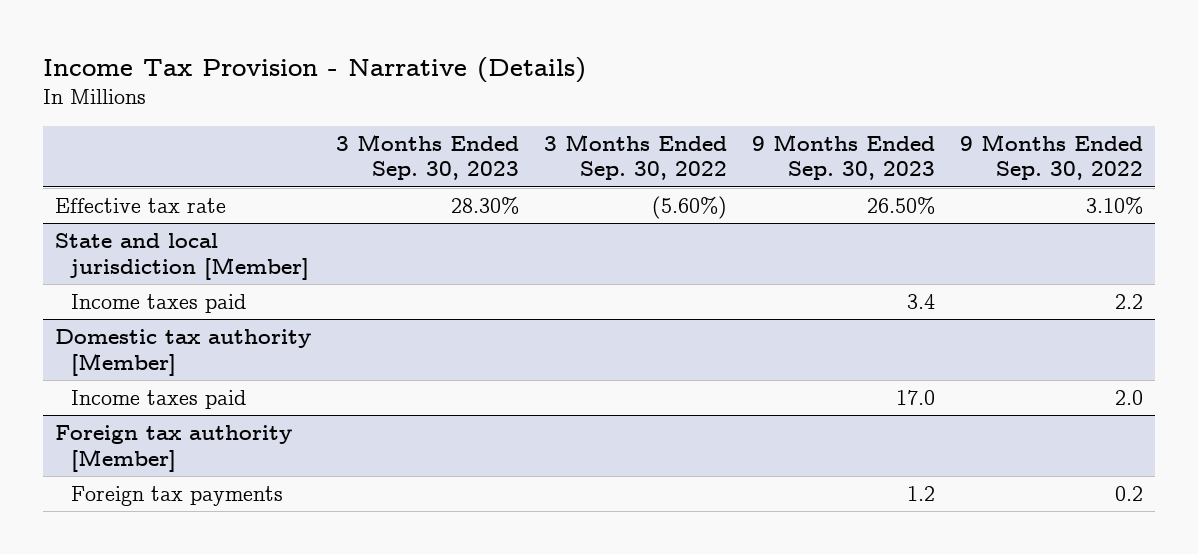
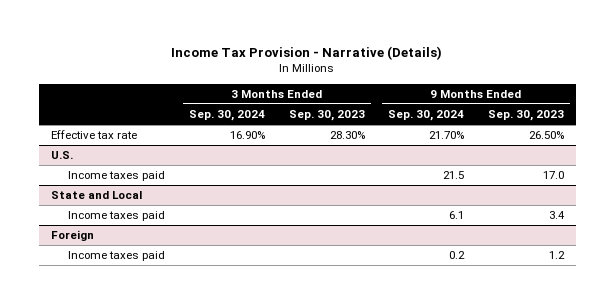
- | 3 Months Ended Sep. 30, 2023 | 3 Months Ended Sep. 30, 2022 | 9 Months Ended Sep. 30, 2023 | 9 Months Ended Sep. 30, 2022
+ | 3 Months Ended Sep. 30, 2024 | 3 Months Ended Sep. 30, 2023 | 9 Months Ended Sep. 30, 2024 | 9 Months Ended Sep. 30, 2023
- State and local jurisdiction [Member]
- Income taxes paid | | | 3.4 | 2.2
- Domestic tax authority [Member]
+ U.S.
- Foreign tax authority [Member]
- Foreign tax payments | | | 1.2 | 0.2
+ State and Local
+ Income taxes paid | | | 6.1 | 3.4
+ Foreign
+ Income taxes paid | | | 0.2 | 1.2

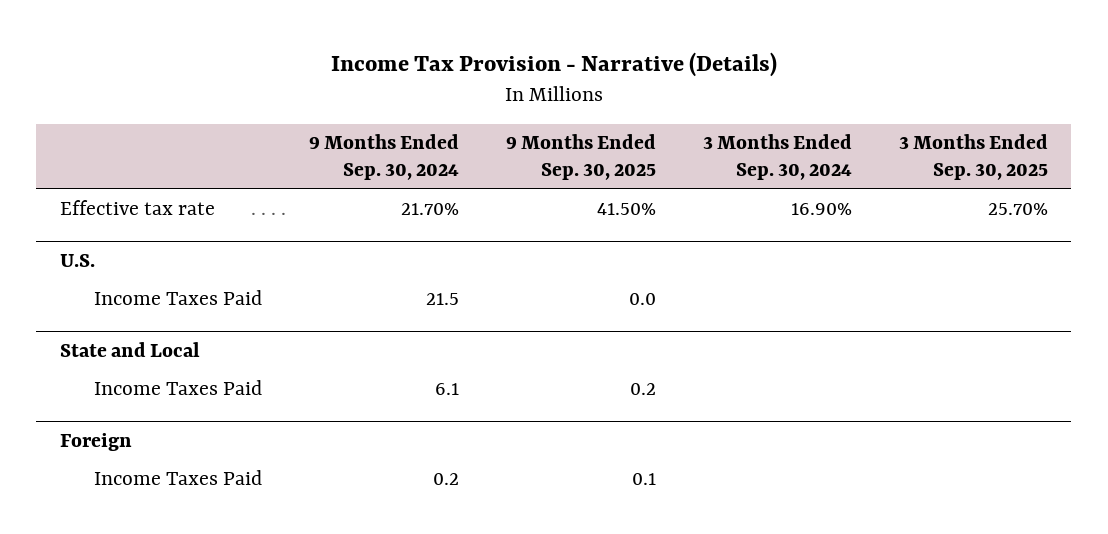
- | 3 Months Ended Sep. 30, 2024 | 3 Months Ended Sep. 30, 2023 | 9 Months Ended Sep. 30, 2024 | 9 Months Ended Sep. 30, 2023
+ | 9 Months Ended Sep. 30, 2024 | 9 Months Ended Sep. 30, 2025 | 3 Months Ended Sep. 30, 2024 | 3 Months Ended Sep. 30, 2025
@ U.S.
- Income taxes paid | | | 21.5 | 17.0
+ Income Taxes Paid | 21.5 | 0.0 | |
@ State and Local
- Income taxes paid | | | 6.1 | 3.4
+ Income Taxes Paid | 6.1 | 0.2 | |
@ Foreign
- Income taxes paid | | | 0.2 | 1.2
+ Income Taxes Paid | 0.2 | 0.1 | |

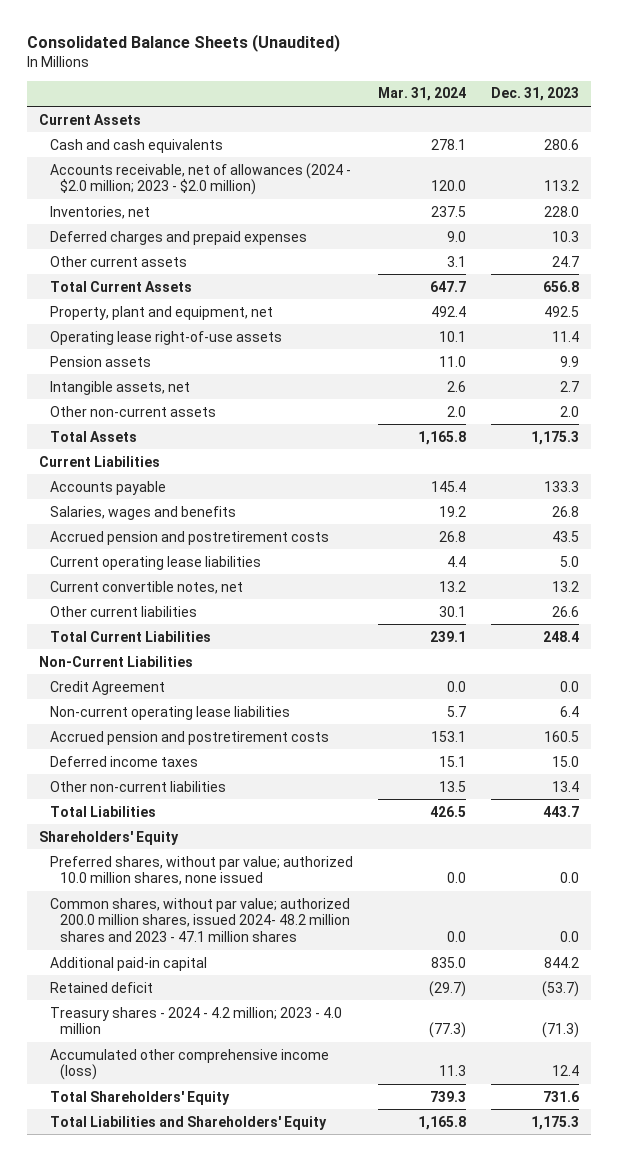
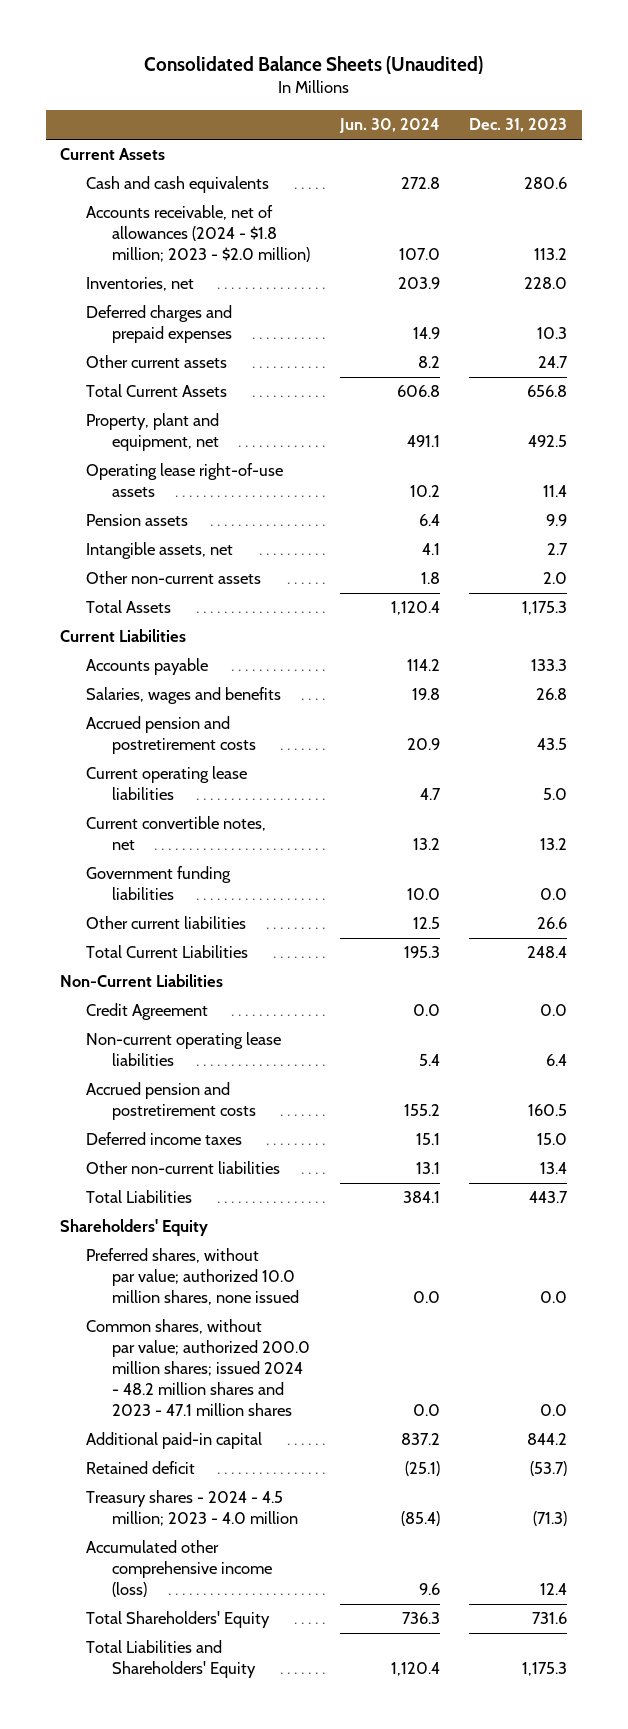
- | Mar. 31, 2024 | Dec. 31, 2023
+ | Jun. 30, 2024 | Dec. 31, 2023
- Accounts receivable, net of allowances (2024 - $2.0 million; 2023 - $2.0 million) | 120.0 | 113.2
+ Accounts receivable, net of allowances (2024 - $1.8 million; 2023 - $2.0 million) | 107.0 | 113.2
+ Government funding liabilities | 10.0 | 0.0
- Common shares, without par value; authorized 200.0 million shares, issued 2024- 48.2 million shares and 2023 - 47.1 million shares | 0.0 | 0.0
+ Common shares, without par value; authorized 200.0 million shares; issued 2024 - 48.2 million shares and 2023 - 47.1 million shares | 0.0 | 0.0
- Treasury shares - 2024 - 4.2 million; 2023 - 4.0 million | (77.3) | (71.3)
+ Treasury shares - 2024 - 4.5 million; 2023 - 4.0 million | (85.4) | (71.3)

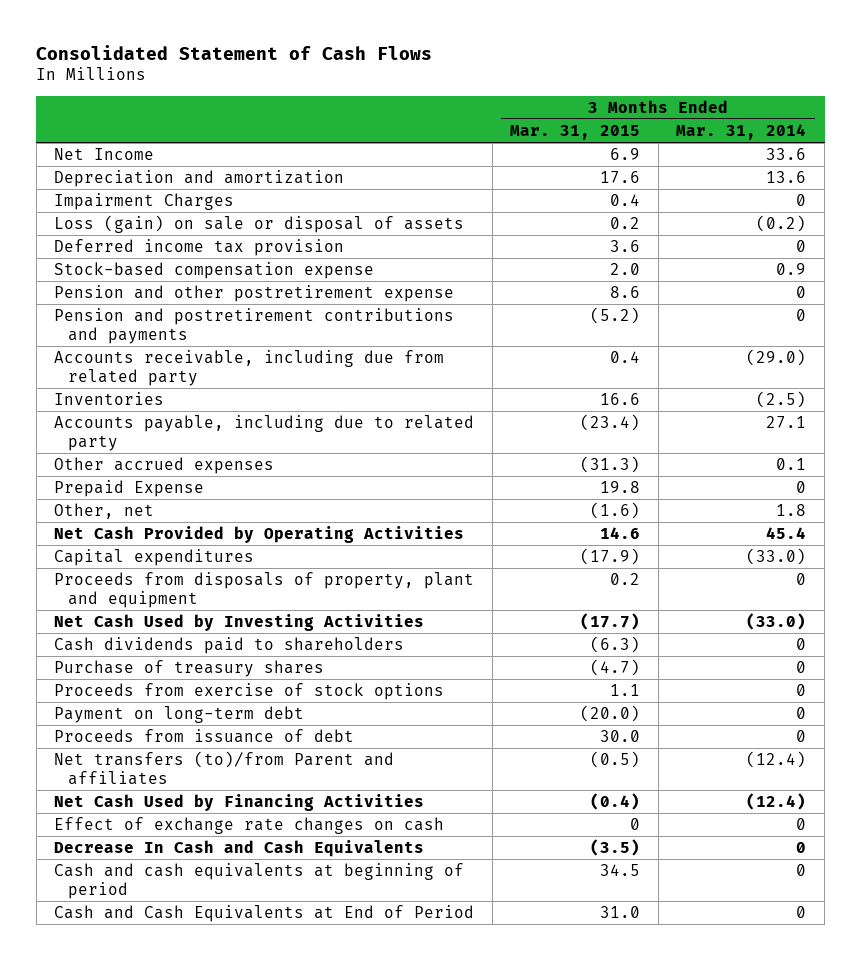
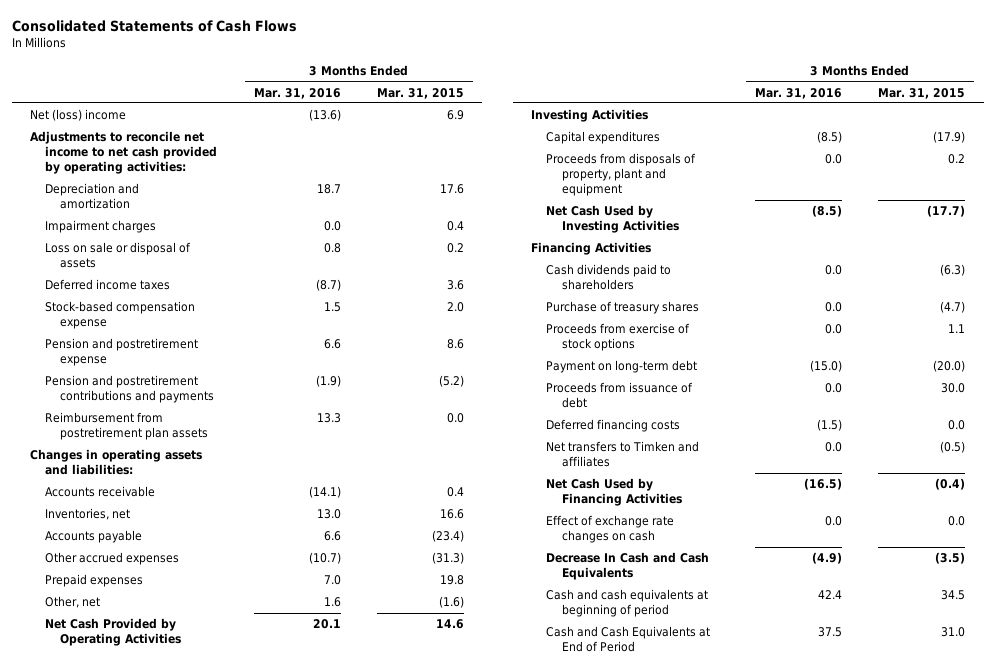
- Consolidated Statement of Cash Flows
+ Consolidated Statements of Cash Flows
- | 3 Months Ended Mar. 31, 2015 | 3 Months Ended Mar. 31, 2014
+ | 3 Months Ended Mar. 31, 2016 | 3 Months Ended Mar. 31, 2015
- Net Income | 6.9 | 33.6
+ Net (loss) income | (13.6) | 6.9
+ Adjustments to reconcile net income to net cash provided by operating activities:
- Impairment Charges | 0.4 | 0
- Loss (gain) on sale or disposal of assets | 0.2 | (0.2)
- Deferred income tax provision | 3.6 | 0
+ Impairment charges | 0.0 | 0.4
+ Loss on sale or disposal of assets | 0.8 | 0.2
+ Deferred income taxes | (8.7) | 3.6
- Pension and other postretirement expense | 8.6 | 0
+ Pension and postretirement expense | 6.6 | 8.6
- Accounts receivable, including due from related party | 0.4 | (29.0)
- Inventories | 16.6 | (2.5)
- Accounts payable, including due to related party | (23.4) | 27.1
+ Reimbursement from postretirement plan assets | 13.3 | 0.0
+ Changes in operating assets and liabilities:
+ Accounts receivable | (14.1) | 0.4
+ Inventories, net | 13.0 | 16.6
+ Accounts payable | 6.6 | (23.4)
- Prepaid Expense | 19.8 | 0
+ Prepaid expenses | 7.0 | 19.8
+ Investing Activities
+ Financing Activities
- Net transfers (to)/from Parent and affiliates | (0.5) | (12.4)
+ Deferred financing costs | (1.5) | 0.0
+ Net transfers to Timken and affiliates | 0.0 | (0.5)
- Effect of exchange rate changes on cash | 0 | 0
+ Effect of exchange rate changes on cash | 0.0 | 0.0

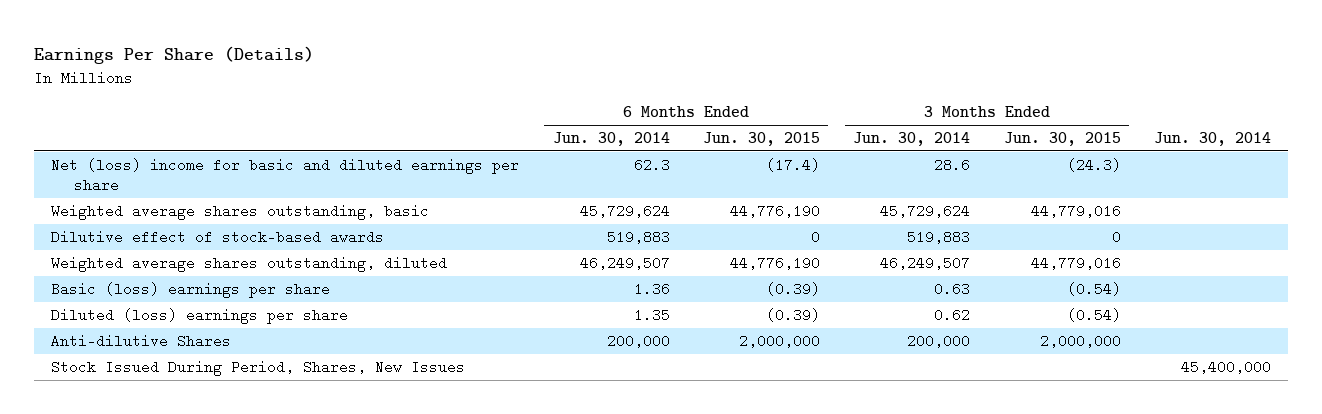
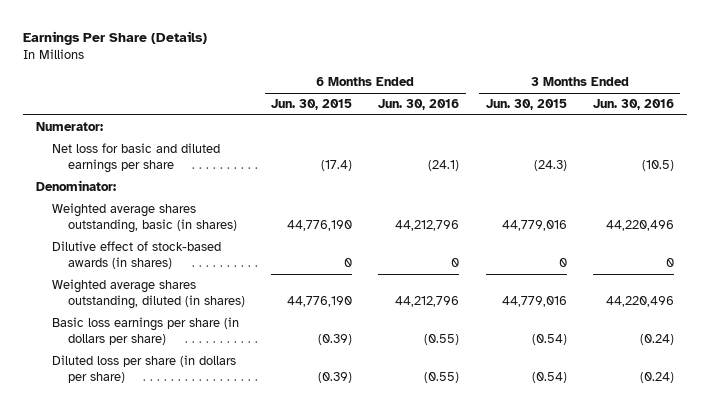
- | 6 Months Ended Jun. 30, 2014 | 6 Months Ended Jun. 30, 2015 | 3 Months Ended Jun. 30, 2014 | 3 Months Ended Jun. 30, 2015 | Jun. 30, 2014
+ | 6 Months Ended Jun. 30, 2015 | 6 Months Ended Jun. 30, 2016 | 3 Months Ended Jun. 30, 2015 | 3 Months Ended Jun. 30, 2016
- Net (loss) income for basic and diluted earnings per share | 62.3 | (17.4) | 28.6 | (24.3) |
- Weighted average shares outstanding, basic | 45,729,624 | 44,776,190 | 45,729,624 | 44,779,016 |
- Dilutive effect of stock-based awards | 519,883 | 0 | 519,883 | 0 |
- Weighted average shares outstanding, diluted | 46,249,507 | 44,776,190 | 46,249,507 | 44,779,016 |
- Basic (loss) earnings per share | 1.36 | (0.39) | 0.63 | (0.54) |
- Diluted (loss) earnings per share | 1.35 | (0.39) | 0.62 | (0.54) |
- Anti-dilutive Shares | 200,000 | 2,000,000 | 200,000 | 2,000,000 |
- Stock Issued During Period, Shares, New Issues | | | | | 45,400,000
+ Numerator:
+ Net loss for basic and diluted earnings per share | (17.4) | (24.1) | (24.3) | (10.5)
+ Denominator:
+ Weighted average shares outstanding, basic (in shares) | 44,776,190 | 44,212,796 | 44,779,016 | 44,220,496
+ Dilutive effect of stock-based awards (in shares) | 0 | 0 | 0 | 0
+ Weighted average shares outstanding, diluted (in shares) | 44,776,190 | 44,212,796 | 44,779,016 | 44,220,496
+ Basic loss earnings per share (in dollars per share) | (0.39) | (0.55) | (0.54) | (0.24)
+ Diluted loss per share (in dollars per share) | (0.39) | (0.55) | (0.54) | (0.24)

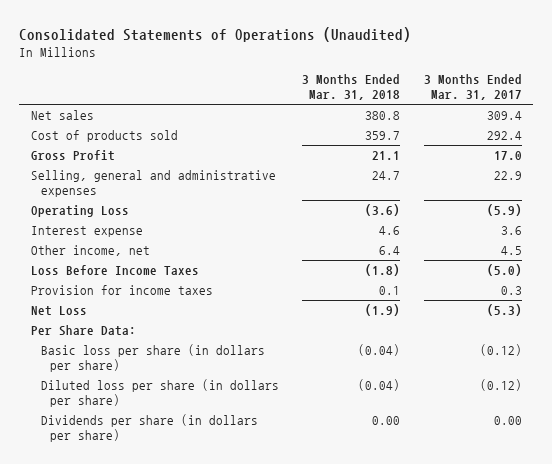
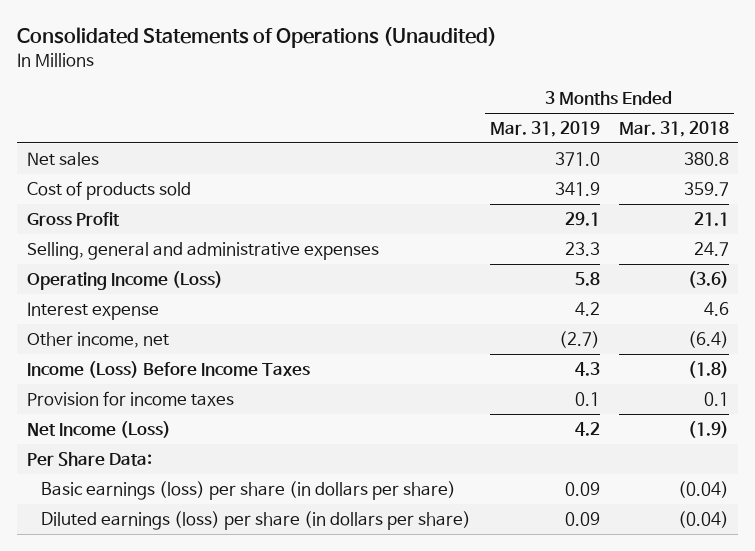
- | 3 Months Ended Mar. 31, 2018 | 3 Months Ended Mar. 31, 2017
+ | 3 Months Ended Mar. 31, 2019 | 3 Months Ended Mar. 31, 2018
- Operating Loss | (3.6) | (5.9)
+ Operating Income (Loss) | 5.8 | (3.6)
- Other income, net | 6.4 | 4.5
- Loss Before Income Taxes | (1.8) | (5.0)
+ Other income, net | (2.7) | (6.4)
+ Income (Loss) Before Income Taxes | 4.3 | (1.8)
- Net Loss | (1.9) | (5.3)
+ Net Income (Loss) | 4.2 | (1.9)
- Basic loss per share (in dollars per share) | (0.04) | (0.12)
- Diluted loss per share (in dollars per share) | (0.04) | (0.12)
- Dividends per share (in dollars per share) | 0.00 | 0.00
+ Basic earnings (loss) per share (in dollars per share) | 0.09 | (0.04)
+ Diluted earnings (loss) per share (in dollars per share) | 0.09 | (0.04)

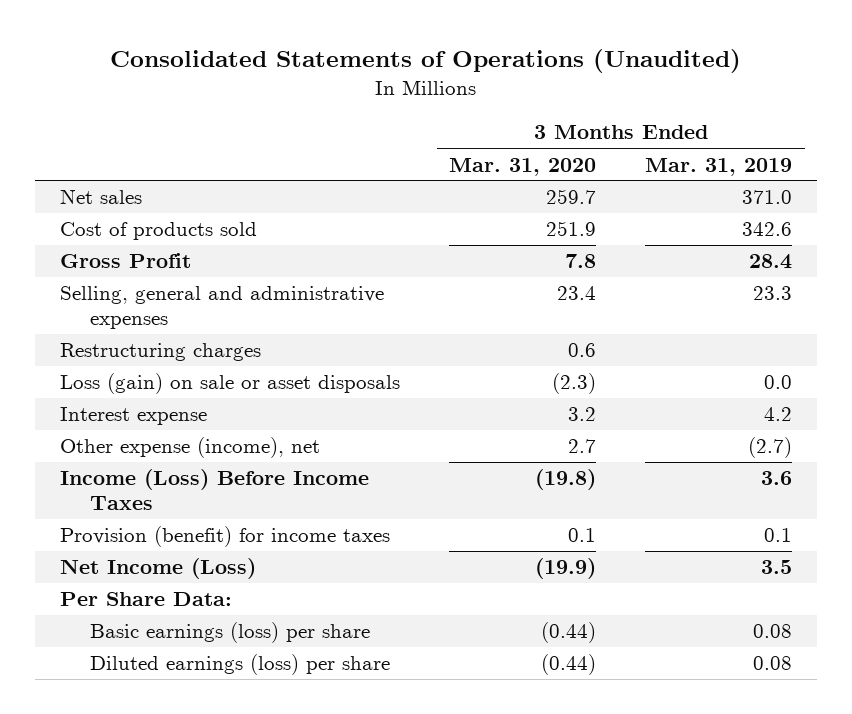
- | 3 Months Ended Mar. 31, 2019 | 3 Months Ended Mar. 31, 2018
+ | 3 Months Ended Mar. 31, 2020 | 3 Months Ended Mar. 31, 2019
- Cost of products sold | 341.9 | 359.7
- Gross Profit | 29.1 | 21.1
+ Cost of products sold | 251.9 | 342.6
+ Gross Profit | 7.8 | 28.4
- Operating Income (Loss) | 5.8 | (3.6)
+ Restructuring charges | 0.6 |
+ Loss (gain) on sale or asset disposals | (2.3) | 0.0
- Other income, net | (2.7) | (6.4)
- Income (Loss) Before Income Taxes | 4.3 | (1.8)
- Provision for income taxes | 0.1 | 0.1
- Net Income (Loss) | 4.2 | (1.9)
+ Other expense (income), net | 2.7 | (2.7)
+ Income (Loss) Before Income Taxes | (19.8) | 3.6
+ Provision (benefit) for income taxes | 0.1 | 0.1
+ Net Income (Loss) | (19.9) | 3.5
- Basic earnings (loss) per share (in dollars per share) | 0.09 | (0.04)
- Diluted earnings (loss) per share (in dollars per share) | 0.09 | (0.04)
+ Basic earnings (loss) per share | (0.44) | 0.08
+ Diluted earnings (loss) per share | (0.44) | 0.08

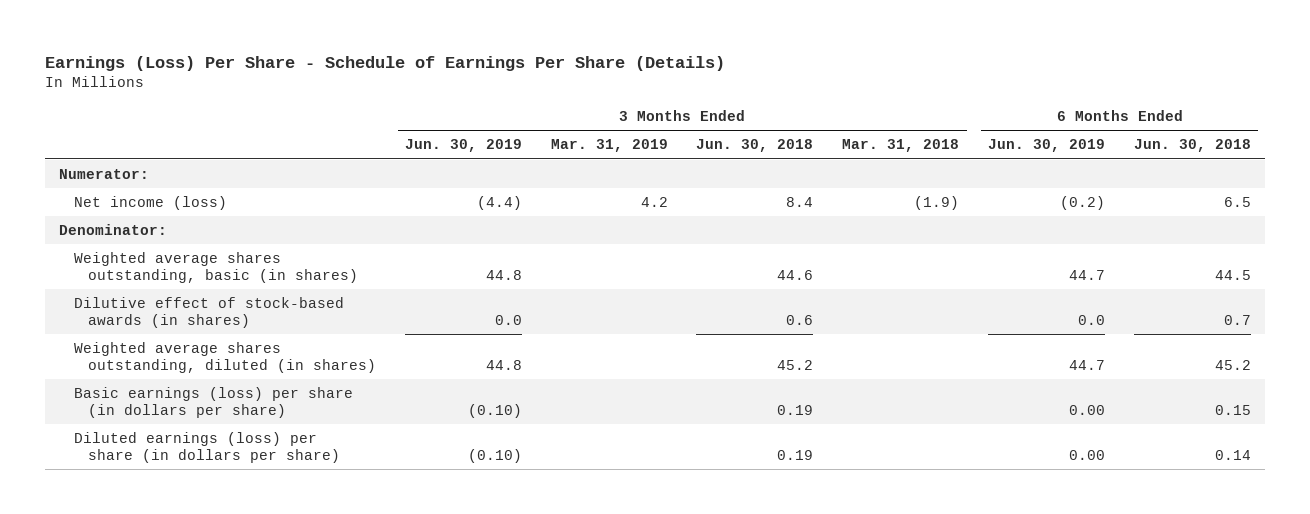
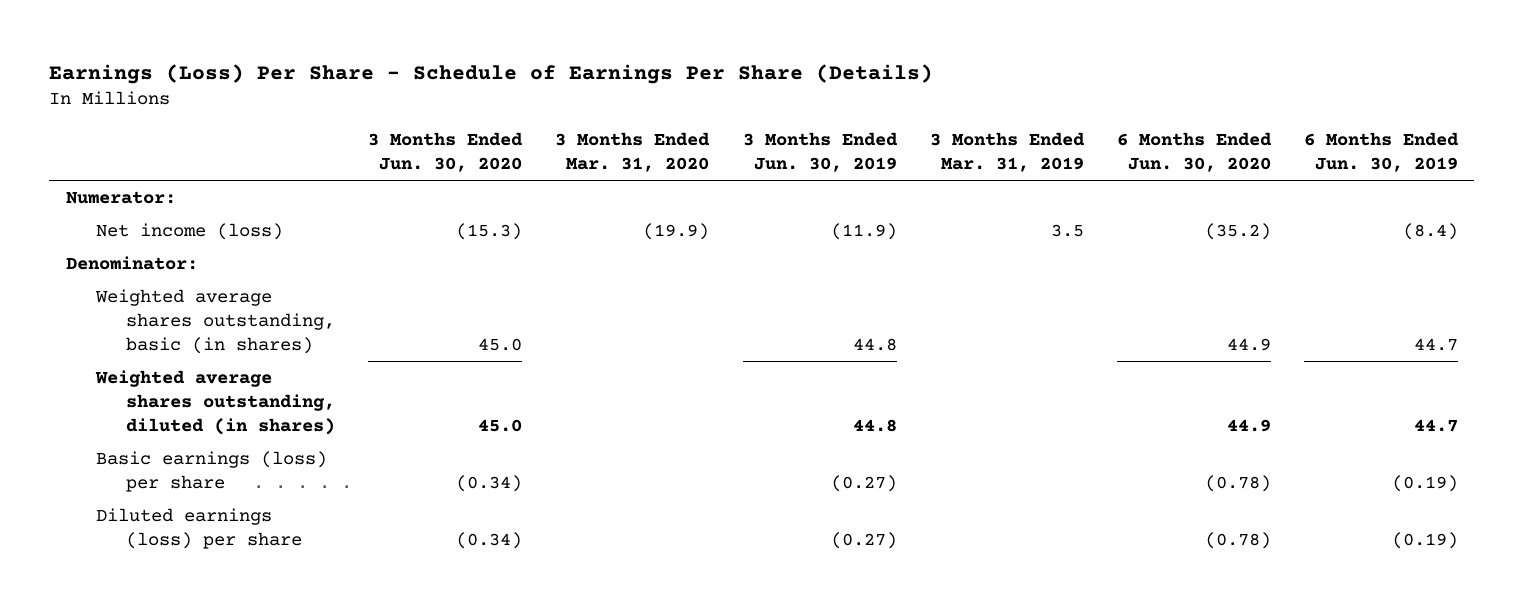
- | 3 Months Ended Jun. 30, 2019 | 3 Months Ended Mar. 31, 2019 | 3 Months Ended Jun. 30, 2018 | 3 Months Ended Mar. 31, 2018 | 6 Months Ended Jun. 30, 2019 | 6 Months Ended Jun. 30, 2018
+ | 3 Months Ended Jun. 30, 2020 | 3 Months Ended Mar. 31, 2020 | 3 Months Ended Jun. 30, 2019 | 3 Months Ended Mar. 31, 2019 | 6 Months Ended Jun. 30, 2020 | 6 Months Ended Jun. 30, 2019
- Net income (loss) | (4.4) | 4.2 | 8.4 | (1.9) | (0.2) | 6.5
+ Net income (loss) | (15.3) | (19.9) | (11.9) | 3.5 | (35.2) | (8.4)
- Dilutive effect of stock-based awards (in shares) | 0.0 | | 0.6 | | 0.0 | 0.7
- Basic earnings (loss) per share (in dollars per share) | (0.10) | | 0.19 | | 0.00 | 0.15
- Diluted earnings (loss) per share (in dollars per share) | (0.10) | | 0.19 | | 0.00 | 0.14
+ Basic earnings (loss) per share | (0.34) | | (0.27) | | (0.78) | (0.19)
+ Diluted earnings (loss) per share | (0.34) | | (0.27) | | (0.78) | (0.19)

